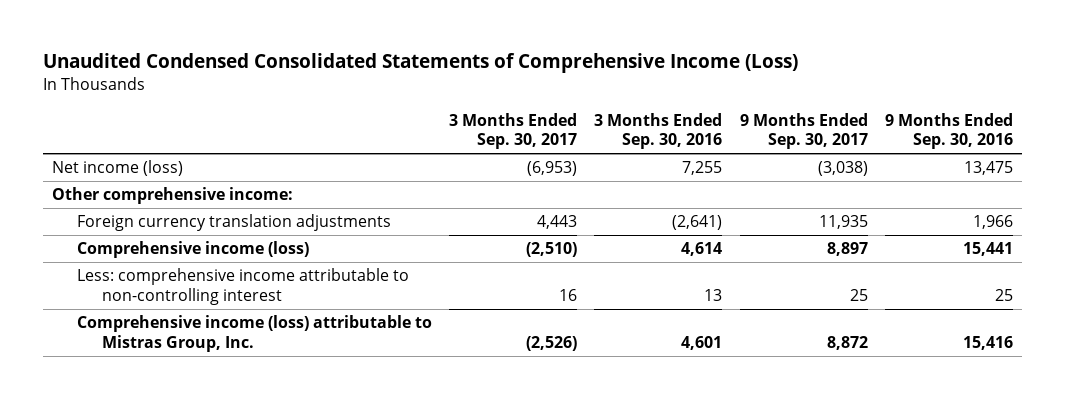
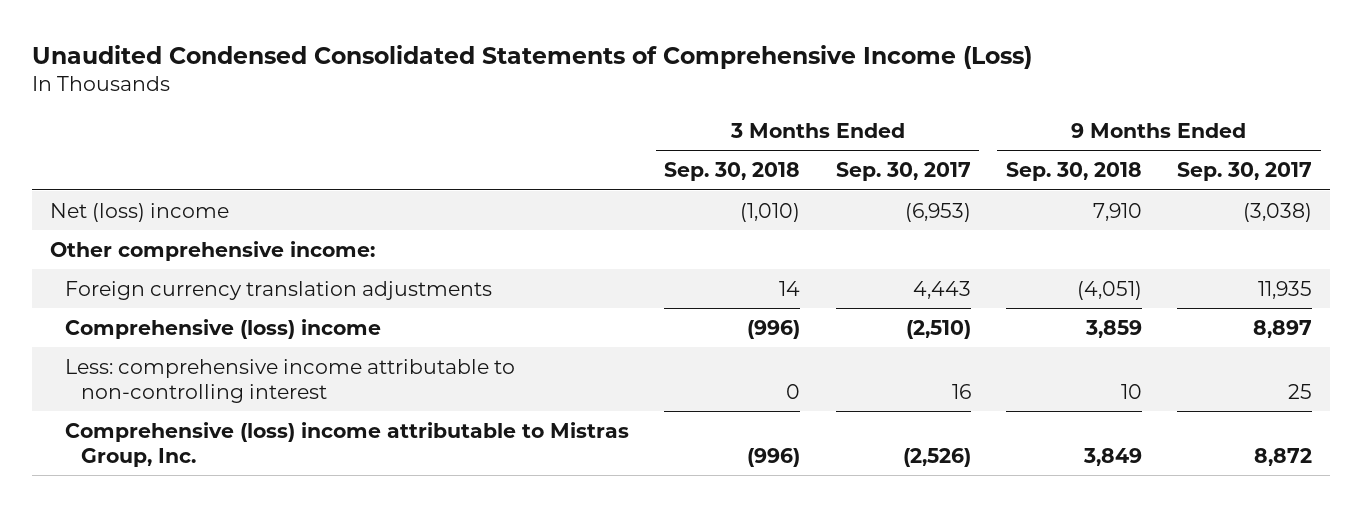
- | 3 Months Ended Sep. 30, 2017 | 3 Months Ended Sep. 30, 2016 | 9 Months Ended Sep. 30, 2017 | 9 Months Ended Sep. 30, 2016
+ | 3 Months Ended Sep. 30, 2018 | 3 Months Ended Sep. 30, 2017 | 9 Months Ended Sep. 30, 2018 | 9 Months Ended Sep. 30, 2017
- Net income (loss) | (6,953) | 7,255 | (3,038) | 13,475
+ Net (loss) income | (1,010) | (6,953) | 7,910 | (3,038)
- Comprehensive income (loss) | (2,510) | 4,614 | 8,897 | 15,441
+ Comprehensive (loss) income | (996) | (2,510) | 3,859 | 8,897
- Comprehensive income (loss) attributable to Mistras Group, Inc. | (2,526) | 4,601 | 8,872 | 15,416
+ Comprehensive (loss) income attributable to Mistras Group, Inc. | (996) | (2,526) | 3,849 | 8,872

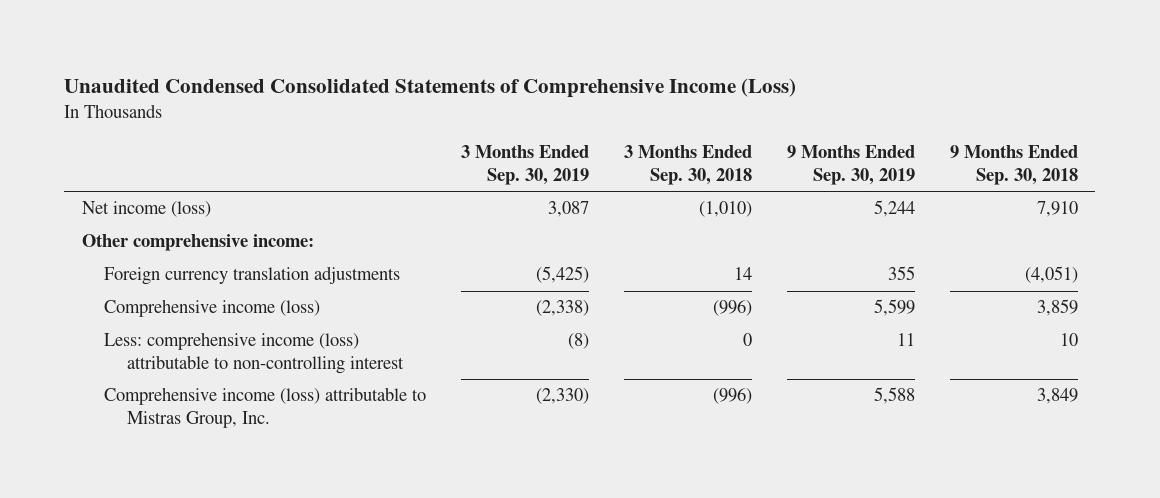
- | 3 Months Ended Sep. 30, 2018 | 3 Months Ended Sep. 30, 2017 | 9 Months Ended Sep. 30, 2018 | 9 Months Ended Sep. 30, 2017
+ | 3 Months Ended Sep. 30, 2019 | 3 Months Ended Sep. 30, 2018 | 9 Months Ended Sep. 30, 2019 | 9 Months Ended Sep. 30, 2018
- Net (loss) income | (1,010) | (6,953) | 7,910 | (3,038)
+ Net income (loss) | 3,087 | (1,010) | 5,244 | 7,910
- Comprehensive (loss) income | (996) | (2,510) | 3,859 | 8,897
- Less: comprehensive income attributable to non-controlling interest | 0 | 16 | 10 | 25
- Comprehensive (loss) income attributable to Mistras Group, Inc. | (996) | (2,526) | 3,849 | 8,872
+ Comprehensive income (loss) | (2,338) | (996) | 5,599 | 3,859
+ Less: comprehensive income (loss) attributable to non-controlling interest | (8) | 0 | 11 | 10
+ Comprehensive income (loss) attributable to Mistras Group, Inc. | (2,330) | (996) | 5,588 | 3,849

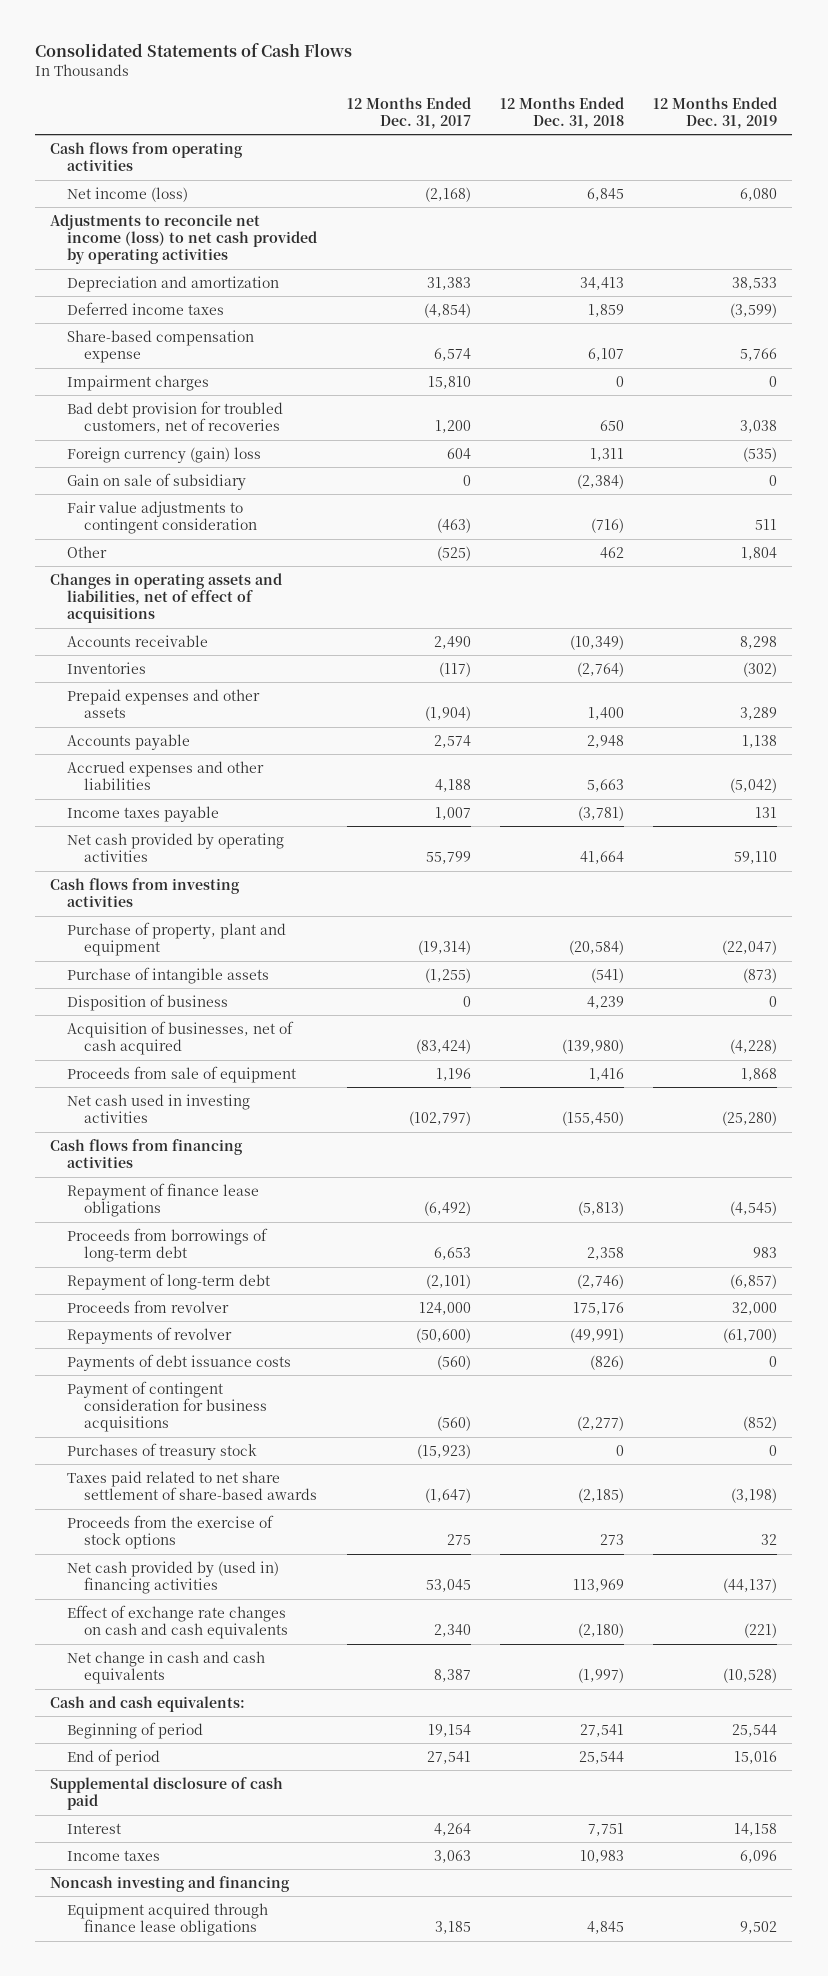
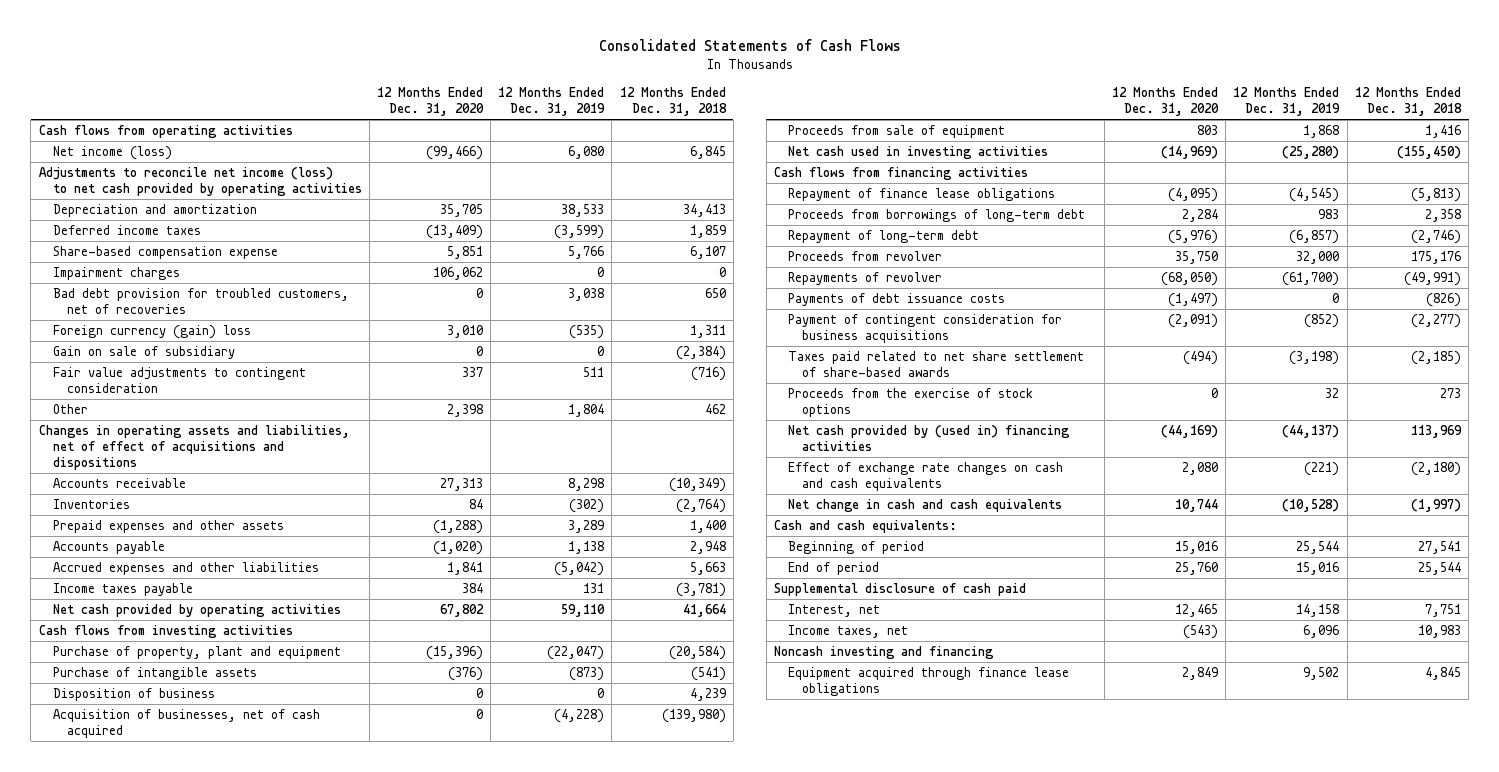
- | 12 Months Ended Dec. 31, 2017 | 12 Months Ended Dec. 31, 2018 | 12 Months Ended Dec. 31, 2019
+ | 12 Months Ended Dec. 31, 2020 | 12 Months Ended Dec. 31, 2019 | 12 Months Ended Dec. 31, 2018
- Changes in operating assets and liabilities, net of effect of acquisitions
+ Changes in operating assets and liabilities, net of effect of acquisitions and dispositions
- Purchases of treasury stock | (15,923) | 0 | 0
- Interest | 4,264 | 7,751 | 14,158
- Income taxes | 3,063 | 10,983 | 6,096
+ Interest, net | 12,465 | 14,158 | 7,751
+ Income taxes, net | (543) | 6,096 | 10,983

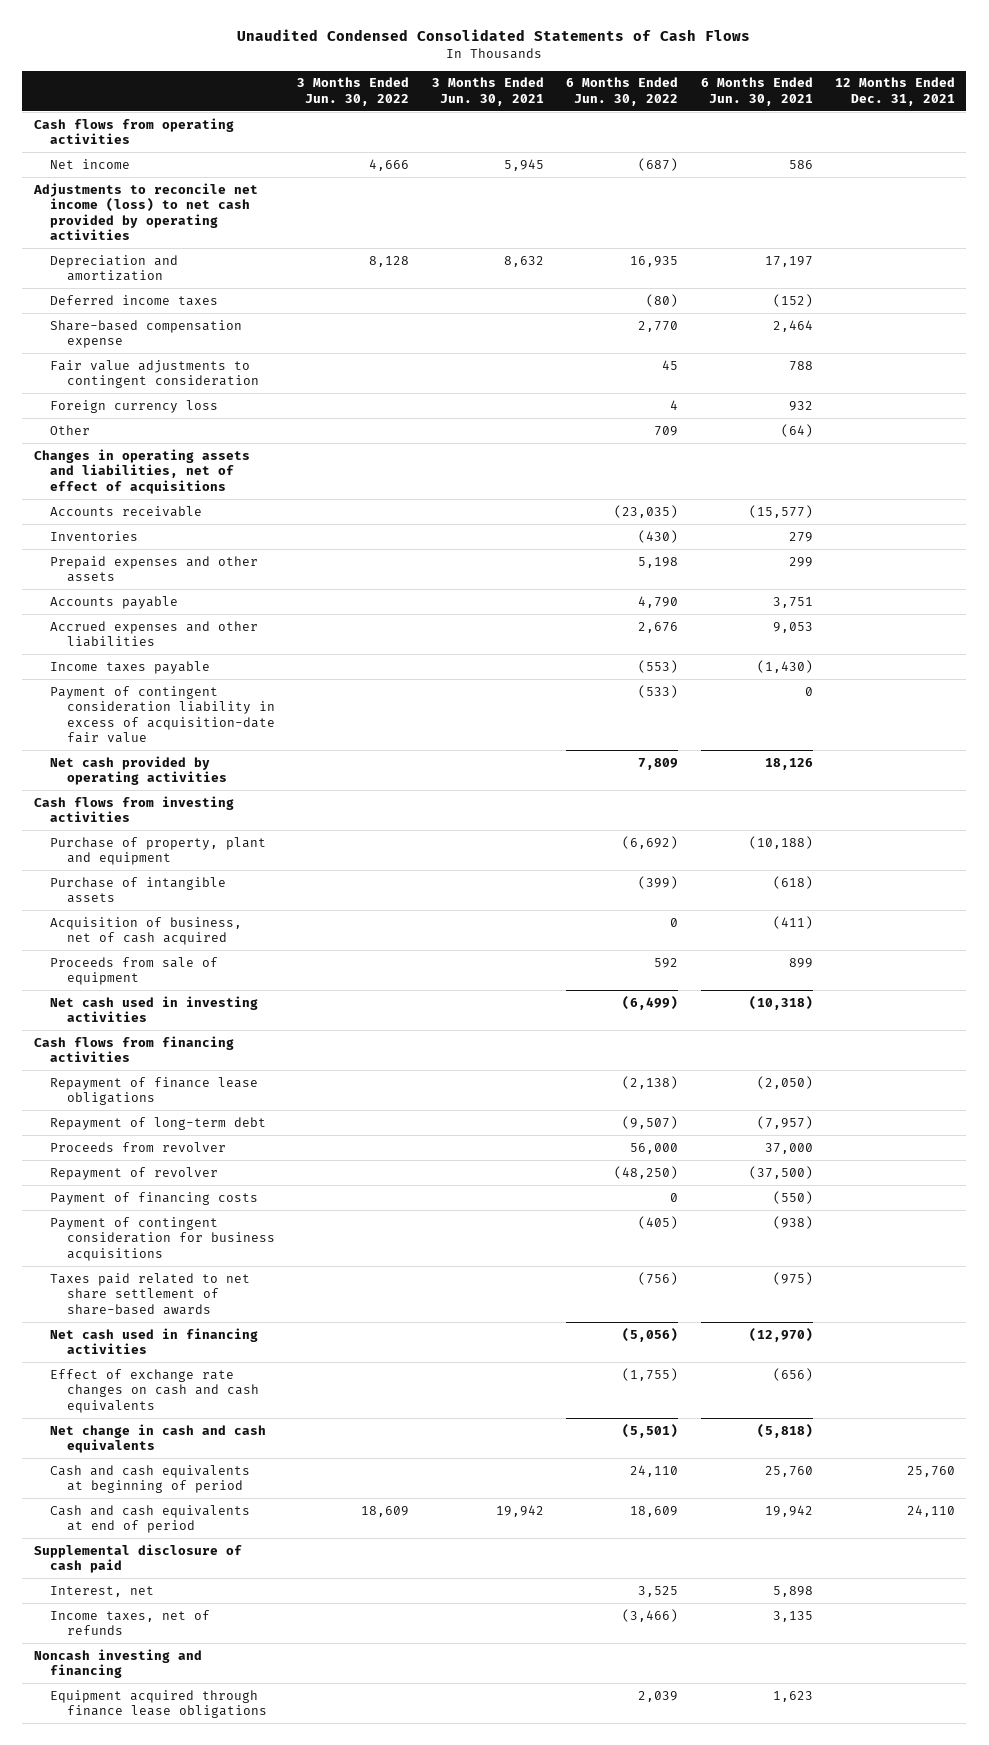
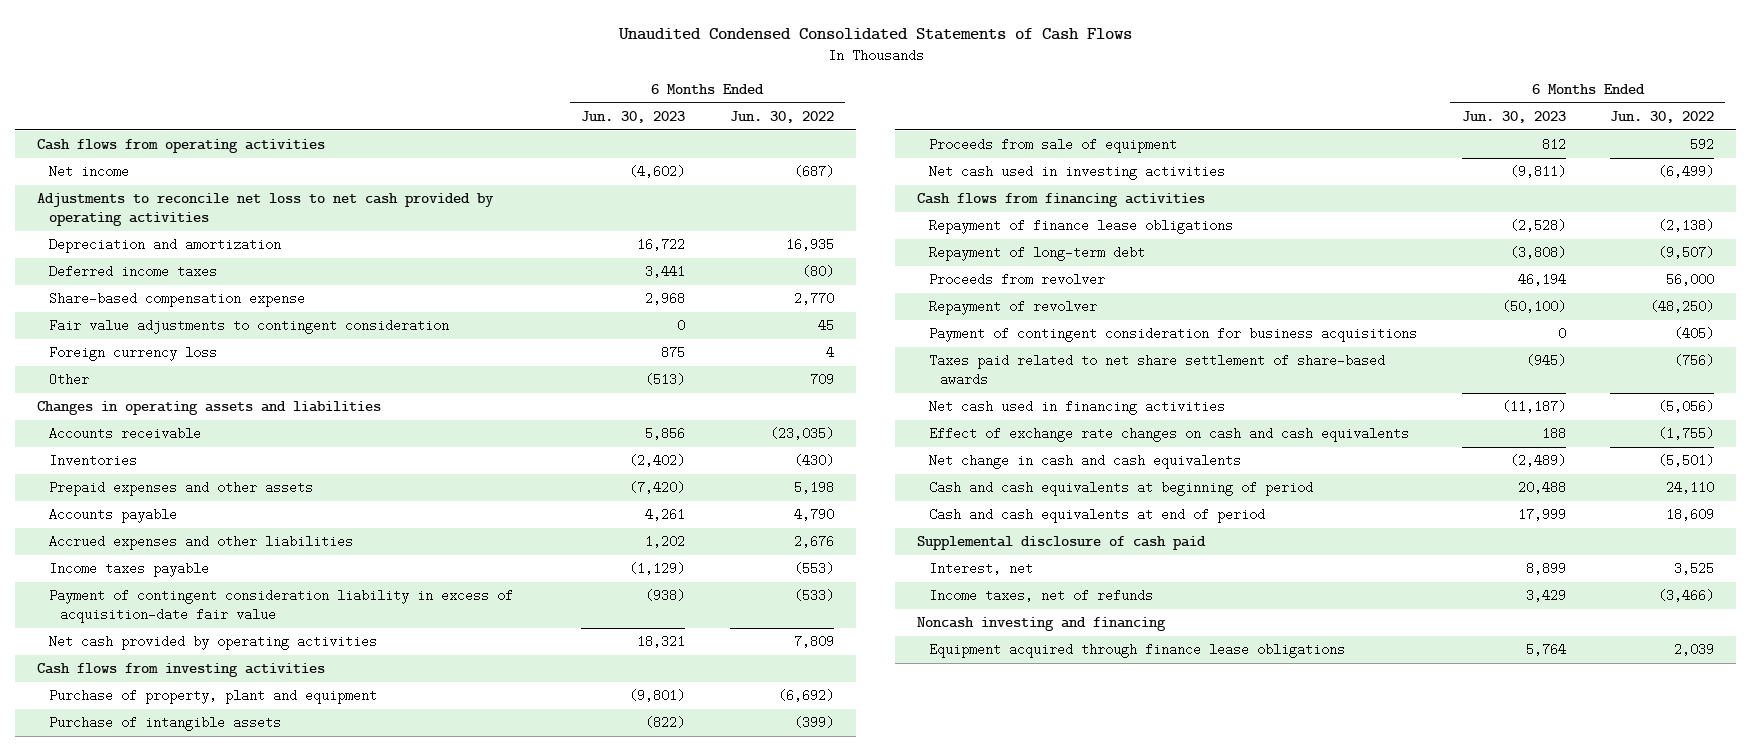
- | 3 Months Ended Jun. 30, 2022 | 3 Months Ended Jun. 30, 2021 | 6 Months Ended Jun. 30, 2022 | 6 Months Ended Jun. 30, 2021 | 12 Months Ended Dec. 31, 2021
+ | 6 Months Ended Jun. 30, 2023 | 6 Months Ended Jun. 30, 2022
- Adjustments to reconcile net income (loss) to net cash provided by operating activities
+ Adjustments to reconcile net loss to net cash provided by operating activities
- Changes in operating assets and liabilities, net of effect of acquisitions
+ Changes in operating assets and liabilities
- Acquisition of business, net of cash acquired | | | 0 | (411) |
- Payment of financing costs | | | 0 | (550) |

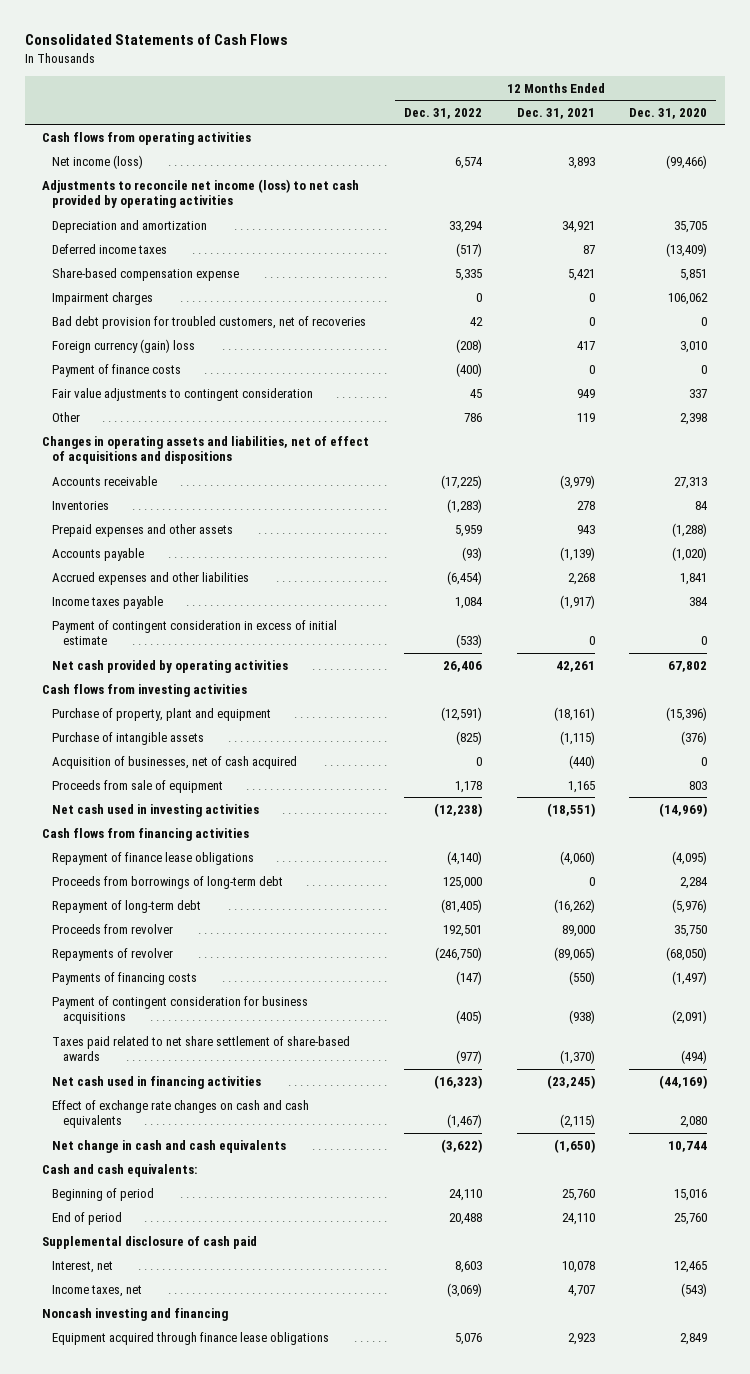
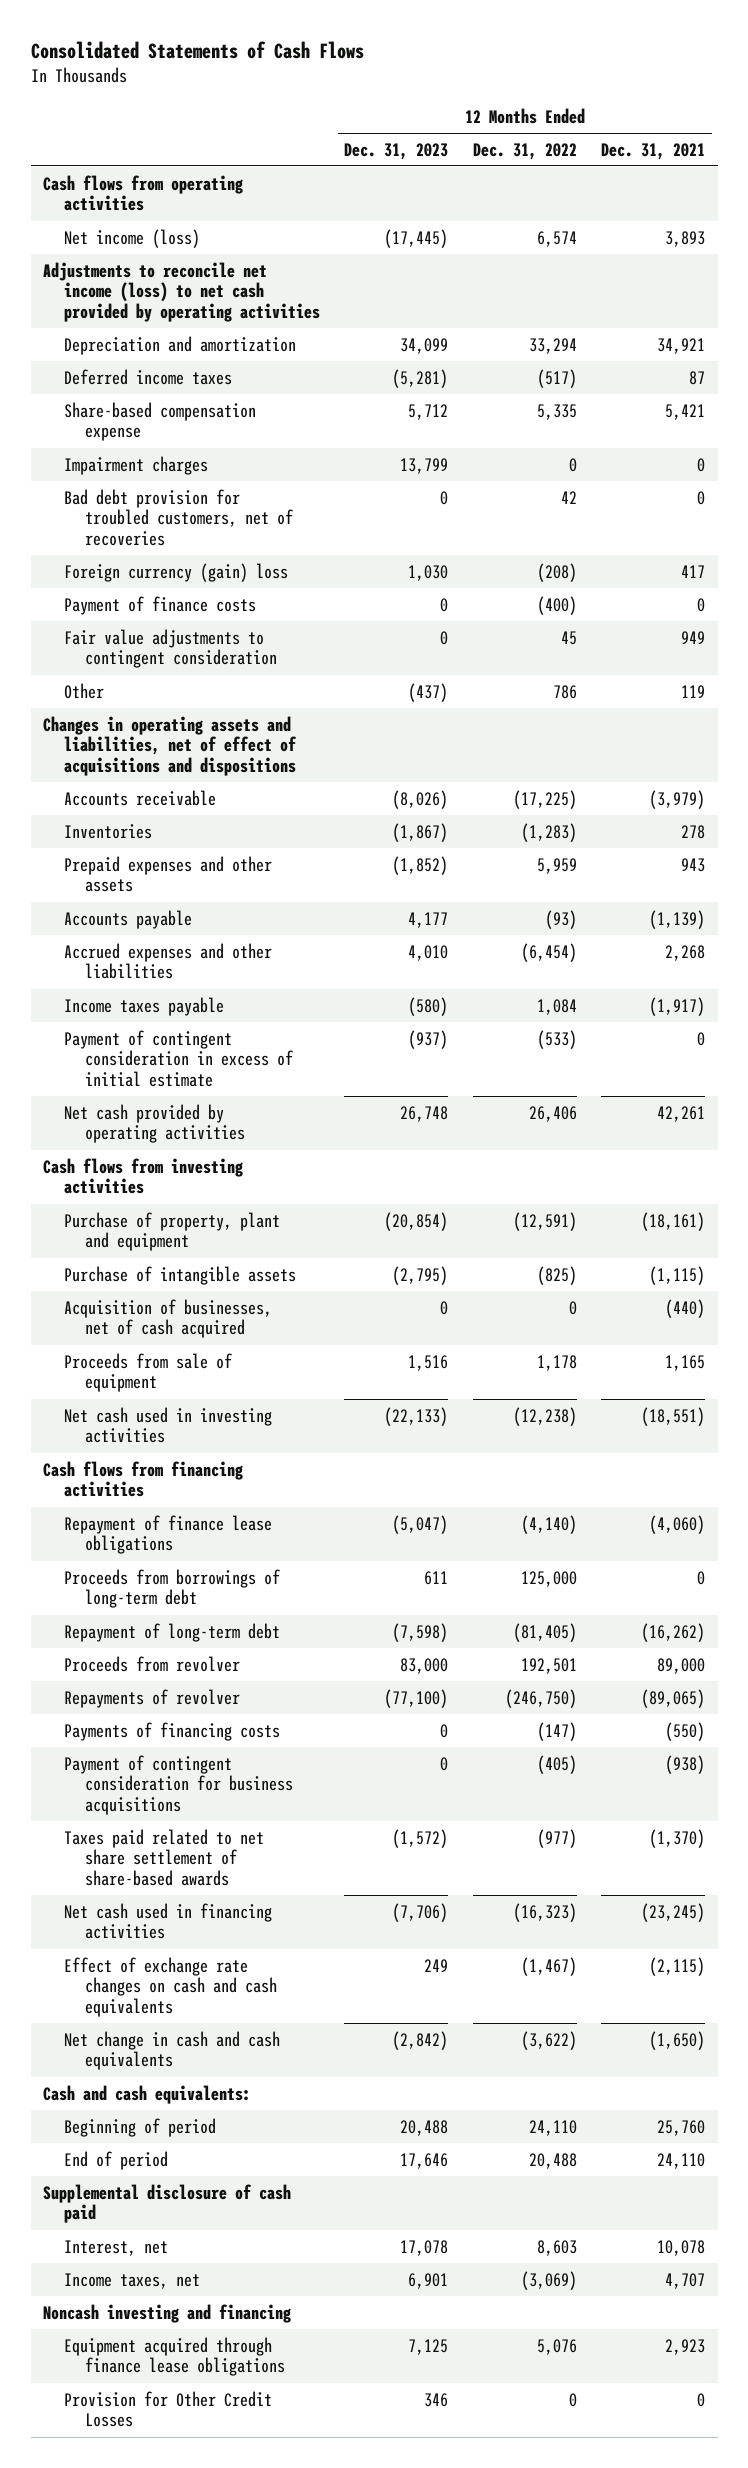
- | 12 Months Ended Dec. 31, 2022 | 12 Months Ended Dec. 31, 2021 | 12 Months Ended Dec. 31, 2020
+ | 12 Months Ended Dec. 31, 2023 | 12 Months Ended Dec. 31, 2022 | 12 Months Ended Dec. 31, 2021
+ Provision for Other Credit Losses | 346 | 0 | 0

